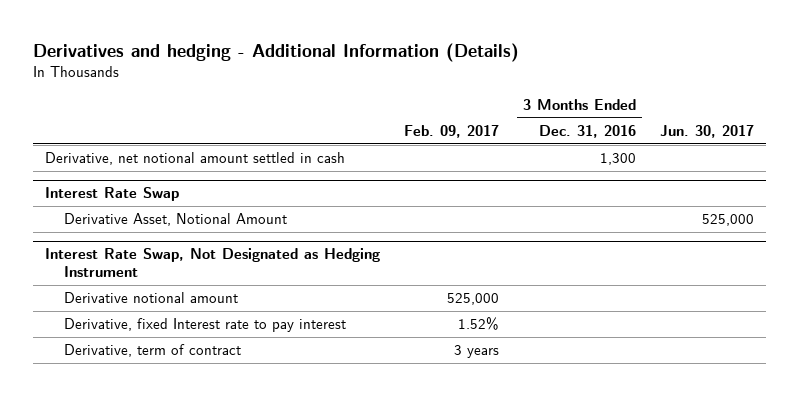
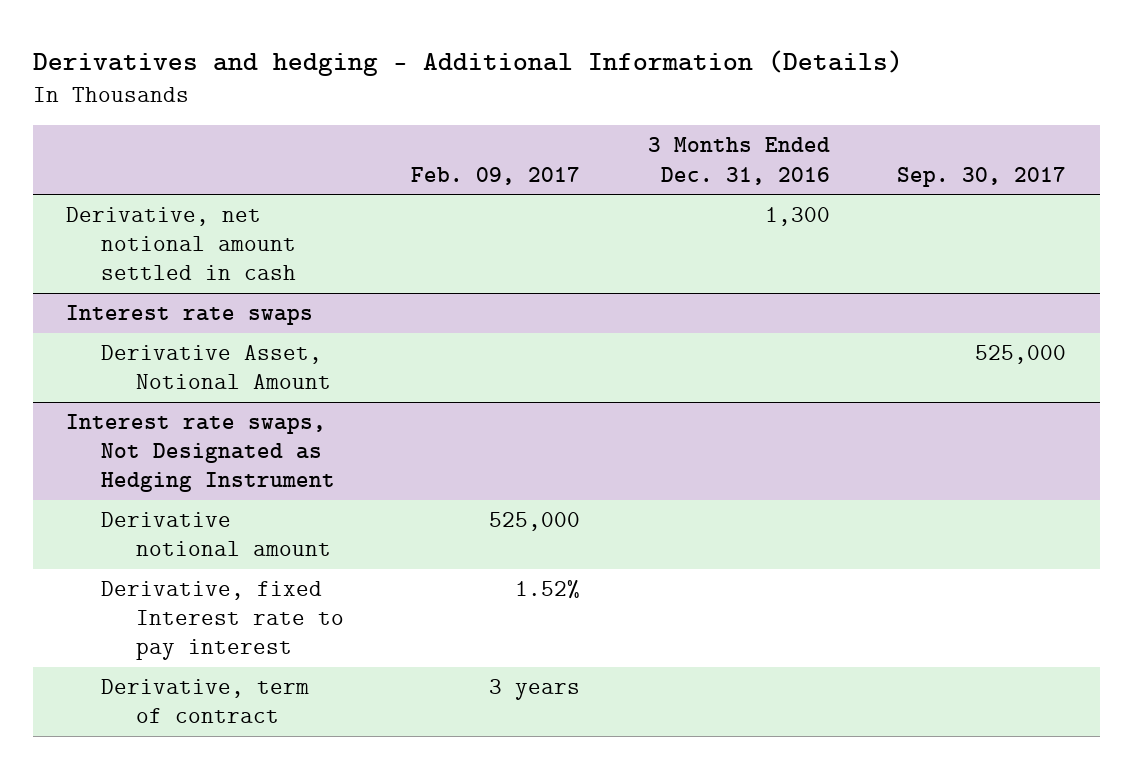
- | Feb. 09, 2017 | 3 Months Ended Dec. 31, 2016 | Jun. 30, 2017
+ | Feb. 09, 2017 | 3 Months Ended Dec. 31, 2016 | Sep. 30, 2017
- Interest Rate Swap
+ Interest rate swaps
- Interest Rate Swap, Not Designated as Hedging Instrument
+ Interest rate swaps, Not Designated as Hedging Instrument

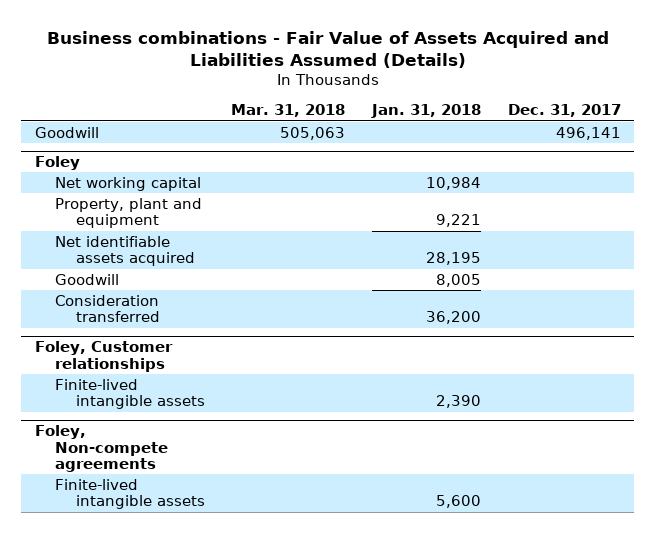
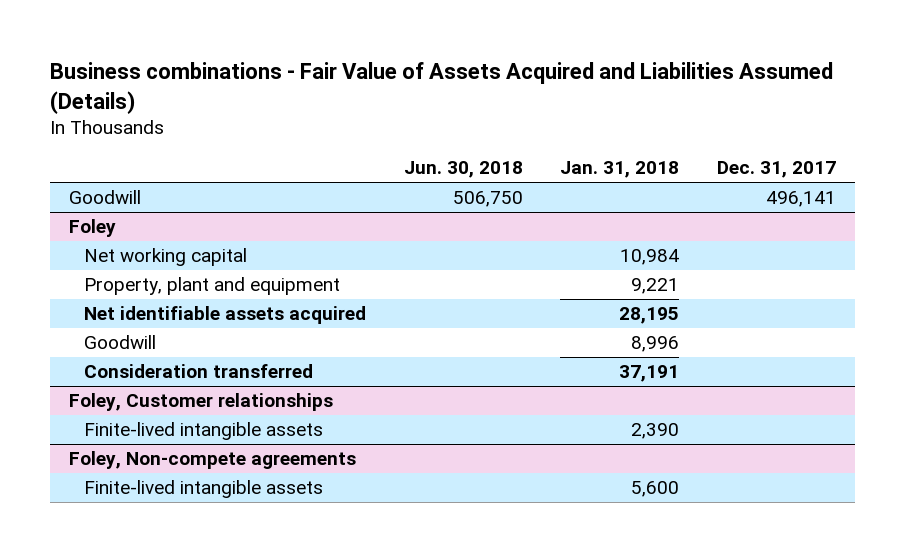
- | Mar. 31, 2018 | Jan. 31, 2018 | Dec. 31, 2017
+ | Jun. 30, 2018 | Jan. 31, 2018 | Dec. 31, 2017
@ Foley
- Goodwill | | 8,005 |
- Consideration transferred | | 36,200 |
+ Goodwill | | 8,996 |
+ Consideration transferred | | 37,191 |

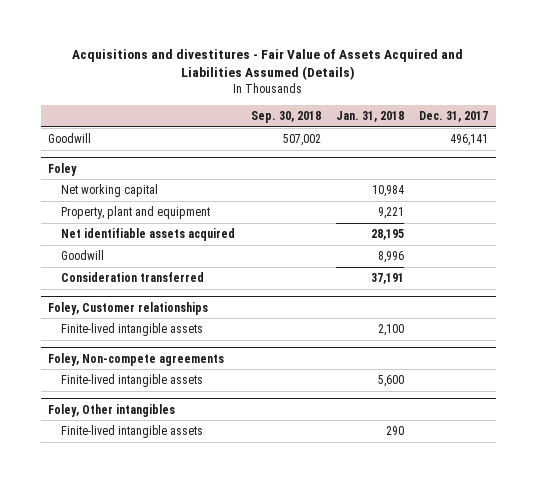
- Business combinations - Fair Value of Assets Acquired and Liabilities Assumed (Details)
+ Acquisitions and divestitures - Fair Value of Assets Acquired and Liabilities Assumed (Details)
- | Jun. 30, 2018 | Jan. 31, 2018 | Dec. 31, 2017
+ | Sep. 30, 2018 | Jan. 31, 2018 | Dec. 31, 2017
@ Foley, Customer relationships
- Finite-lived intangible assets | | 2,390 |
+ Finite-lived intangible assets | | 2,100 |
+ Foley, Other intangibles
+ Finite-lived intangible assets | | 290 |

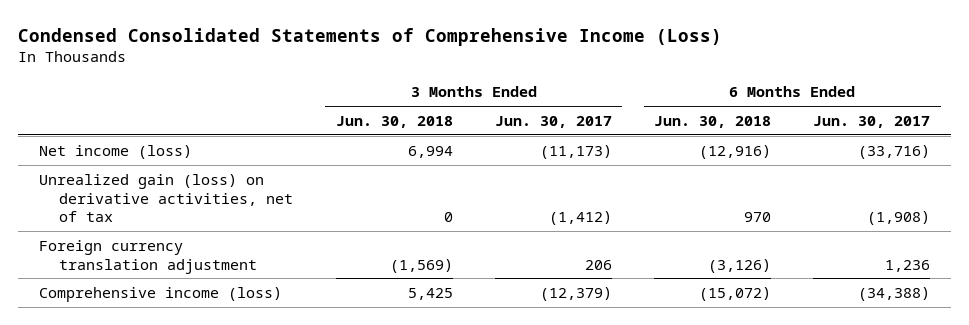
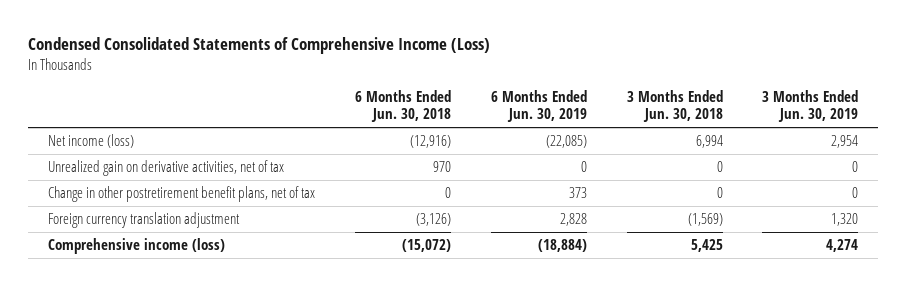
- | 3 Months Ended Jun. 30, 2018 | 3 Months Ended Jun. 30, 2017 | 6 Months Ended Jun. 30, 2018 | 6 Months Ended Jun. 30, 2017
+ | 6 Months Ended Jun. 30, 2018 | 6 Months Ended Jun. 30, 2019 | 3 Months Ended Jun. 30, 2018 | 3 Months Ended Jun. 30, 2019
- Unrealized gain (loss) on derivative activities, net of tax | 0 | (1,412) | 970 | (1,908)
+ Unrealized gain on derivative activities, net of tax | 970 | 0 | 0 | 0
+ Change in other postretirement benefit plans, net of tax | 0 | 373 | 0 | 0

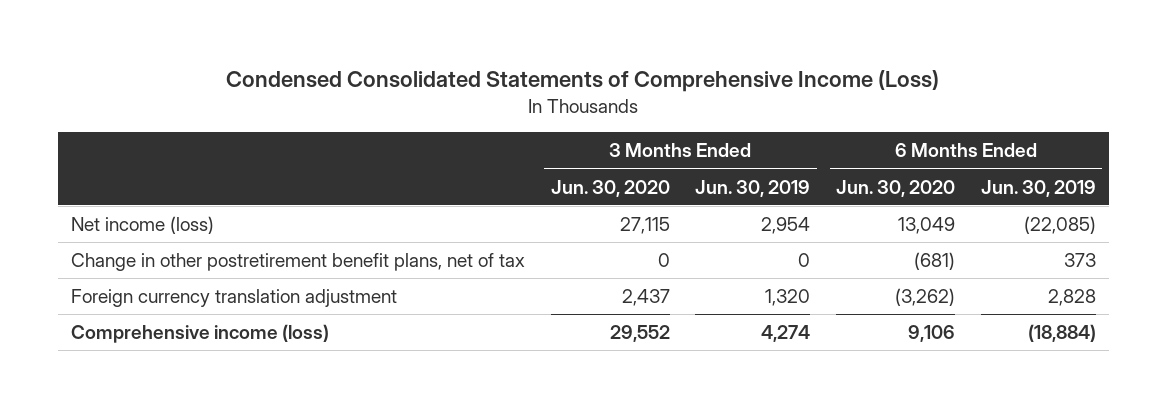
- | 6 Months Ended Jun. 30, 2018 | 6 Months Ended Jun. 30, 2019 | 3 Months Ended Jun. 30, 2018 | 3 Months Ended Jun. 30, 2019
+ | 3 Months Ended Jun. 30, 2020 | 3 Months Ended Jun. 30, 2019 | 6 Months Ended Jun. 30, 2020 | 6 Months Ended Jun. 30, 2019
- Unrealized gain on derivative activities, net of tax | 970 | 0 | 0 | 0

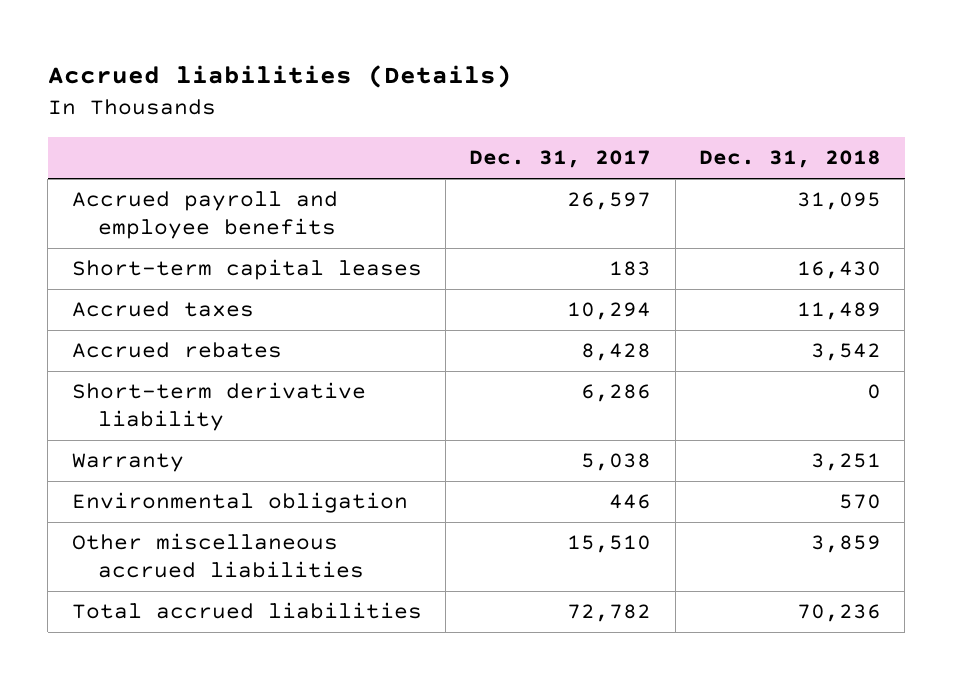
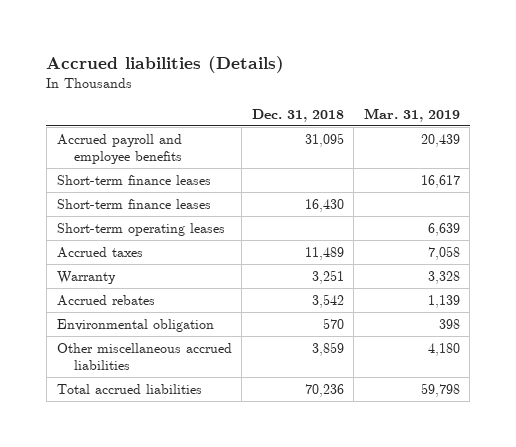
- | Dec. 31, 2017 | Dec. 31, 2018
+ | Dec. 31, 2018 | Mar. 31, 2019
- Short-term capital leases | 183 | 16,430
+ Short-term finance leases | | 16,617
+ Short-term finance leases | 16,430 |
+ Short-term operating leases | | 6,639
- Short-term derivative liability | 6,286 | 0
moved down: Accrued rebates | 3,542 | 1,139

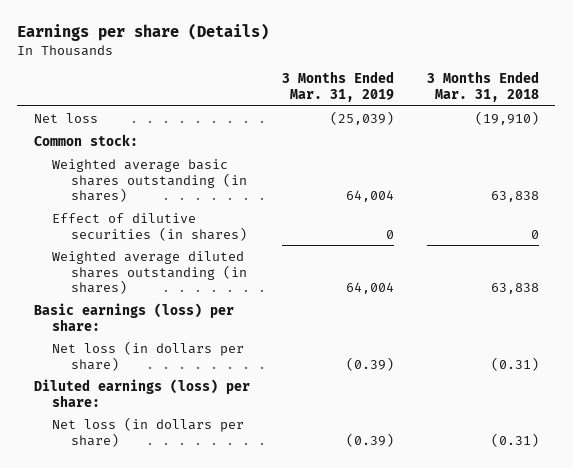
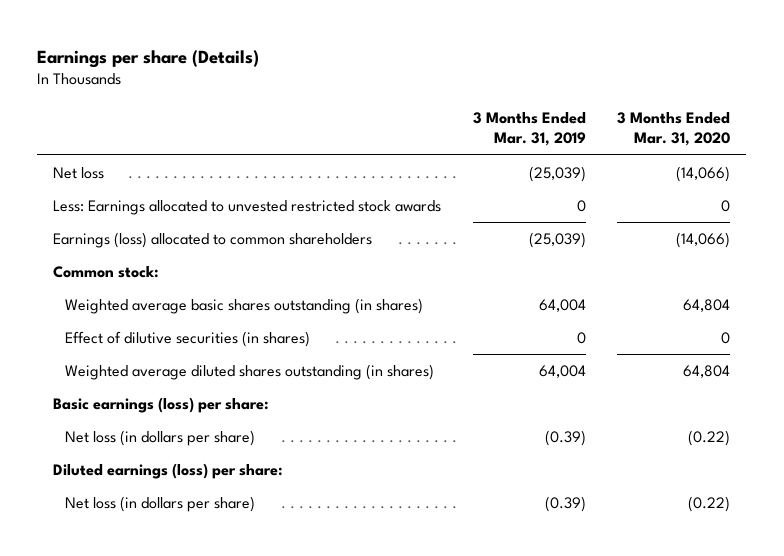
- | 3 Months Ended Mar. 31, 2019 | 3 Months Ended Mar. 31, 2018
+ | 3 Months Ended Mar. 31, 2019 | 3 Months Ended Mar. 31, 2020
+ Less: Earnings allocated to unvested restricted stock awards | 0 | 0
+ Earnings (loss) allocated to common shareholders | (25,039) | (14,066)

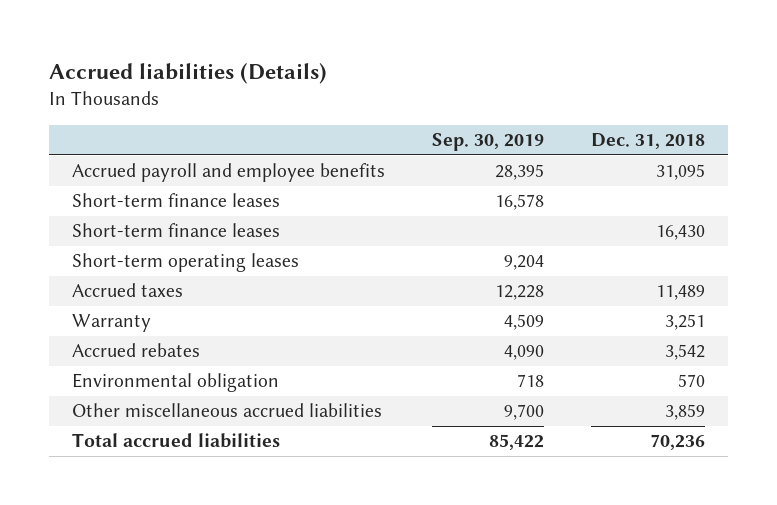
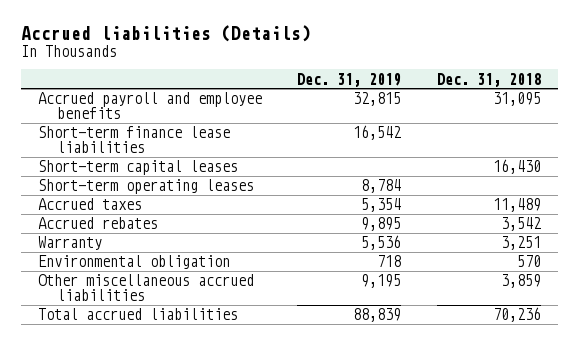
- | Sep. 30, 2019 | Dec. 31, 2018
+ | Dec. 31, 2019 | Dec. 31, 2018
- Short-term finance leases | 16,578 |
- Short-term finance leases | | 16,430
+ Short-term finance lease liabilities | 16,542 |
+ Short-term capital leases | | 16,430
moved down: Warranty | 5,536 | 3,251

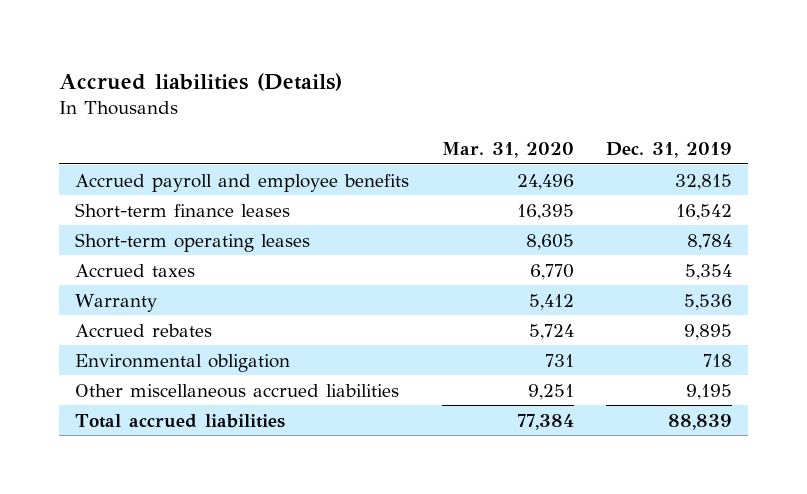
- | Dec. 31, 2019 | Dec. 31, 2018
+ | Mar. 31, 2020 | Dec. 31, 2019
- Short-term finance lease liabilities | 16,542 |
- Short-term capital leases | | 16,430
+ Short-term finance leases | 16,395 | 16,542
moved down: Accrued rebates | 5,724 | 9,895

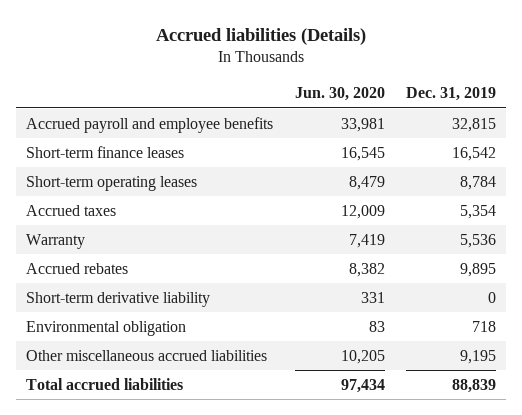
- | Mar. 31, 2020 | Dec. 31, 2019
+ | Jun. 30, 2020 | Dec. 31, 2019
+ Short-term derivative liability | 331 | 0

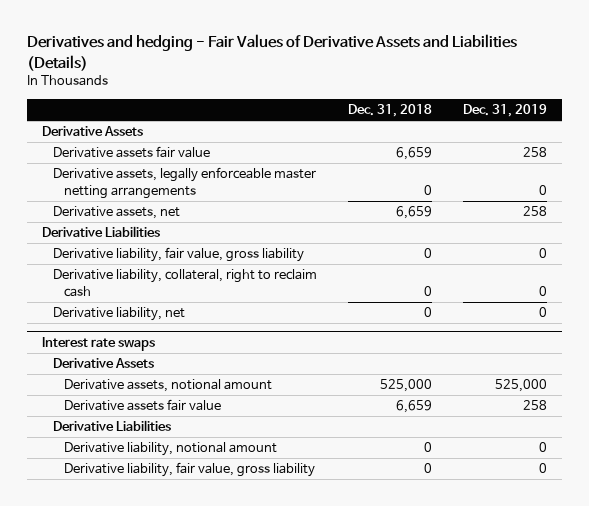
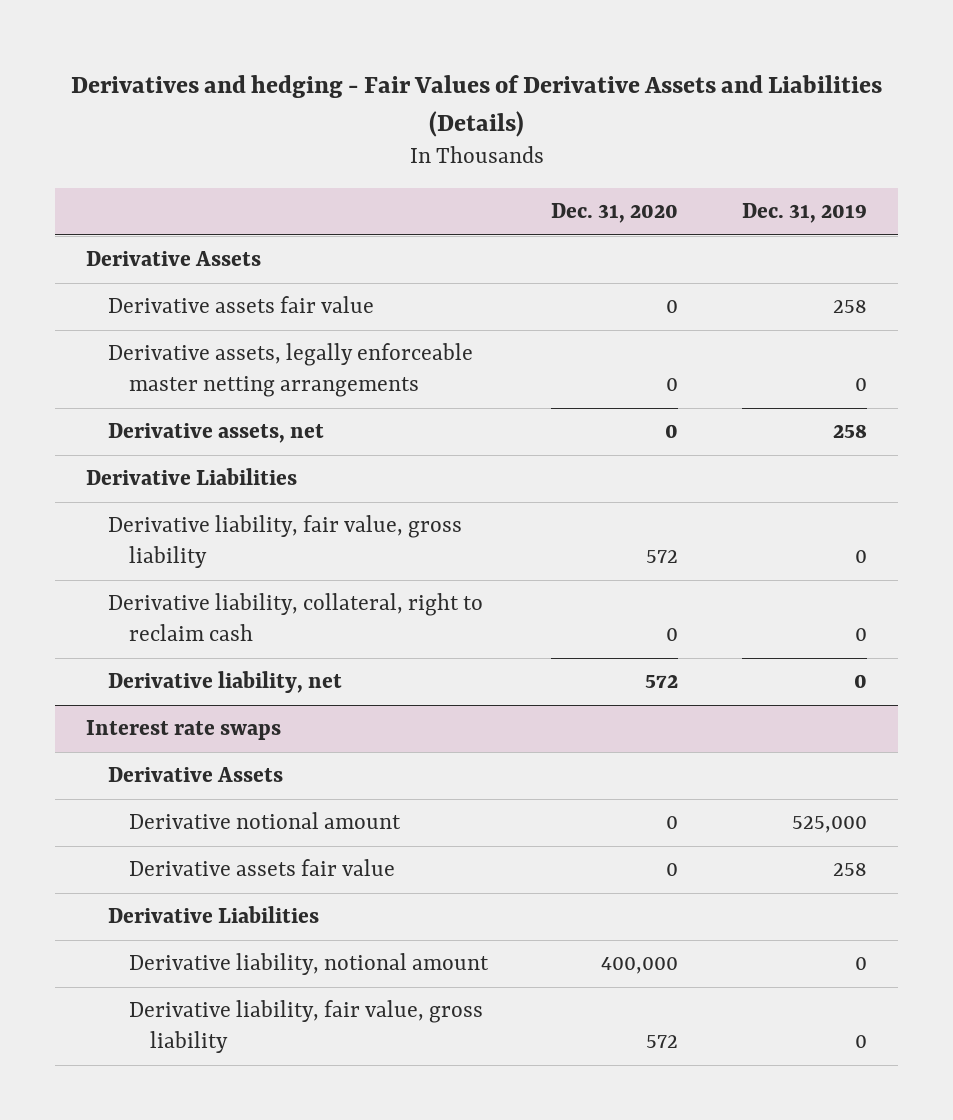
- | Dec. 31, 2018 | Dec. 31, 2019
+ | Dec. 31, 2020 | Dec. 31, 2019
@ Interest rate swaps
- Derivative assets, notional amount | 525,000 | 525,000
+ Derivative notional amount | 0 | 525,000

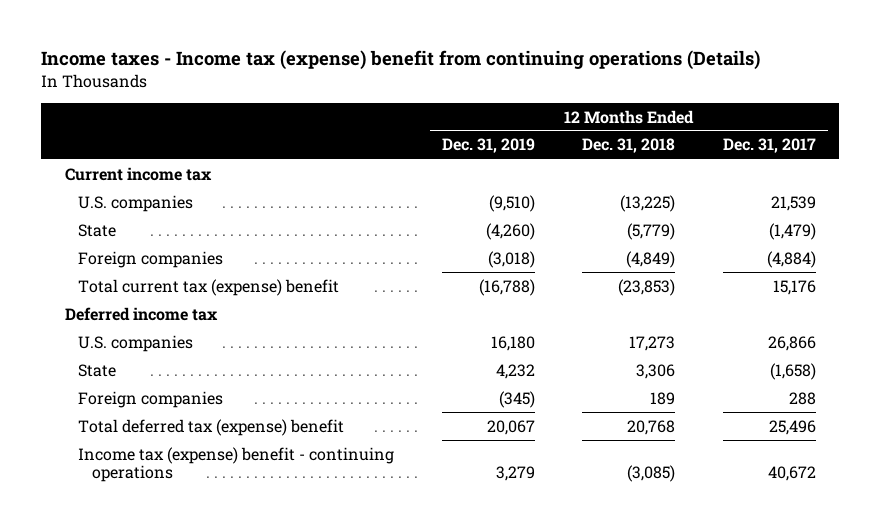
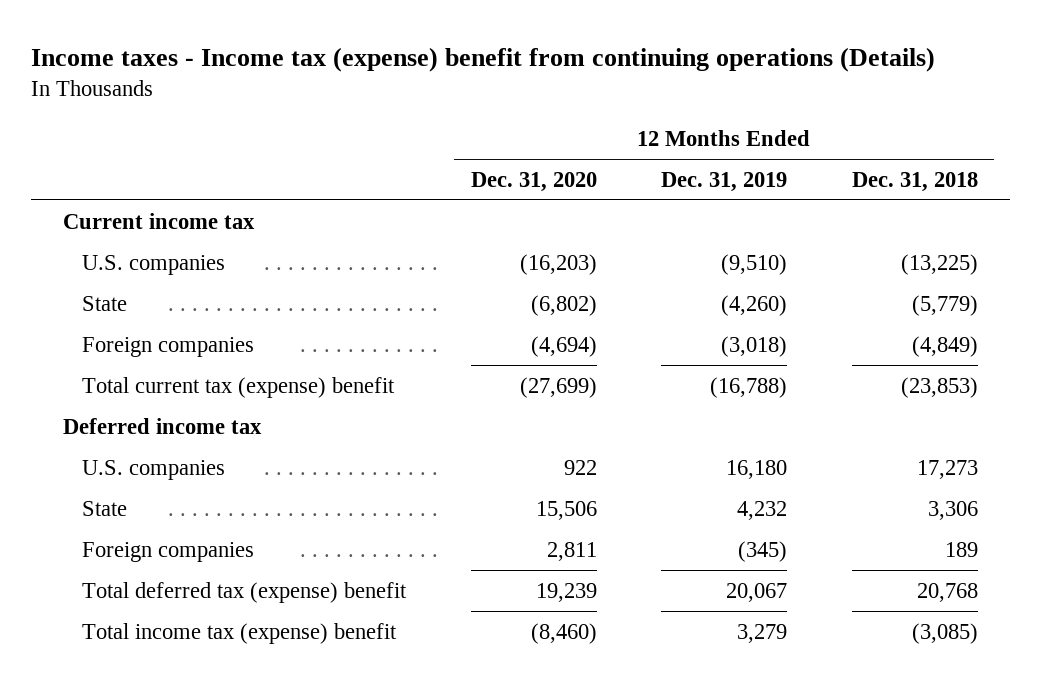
- | 12 Months Ended Dec. 31, 2019 | 12 Months Ended Dec. 31, 2018 | 12 Months Ended Dec. 31, 2017
+ | 12 Months Ended Dec. 31, 2020 | 12 Months Ended Dec. 31, 2019 | 12 Months Ended Dec. 31, 2018
- Income tax (expense) benefit - continuing operations | 3,279 | (3,085) | 40,672
+ Total income tax (expense) benefit | (8,460) | 3,279 | (3,085)

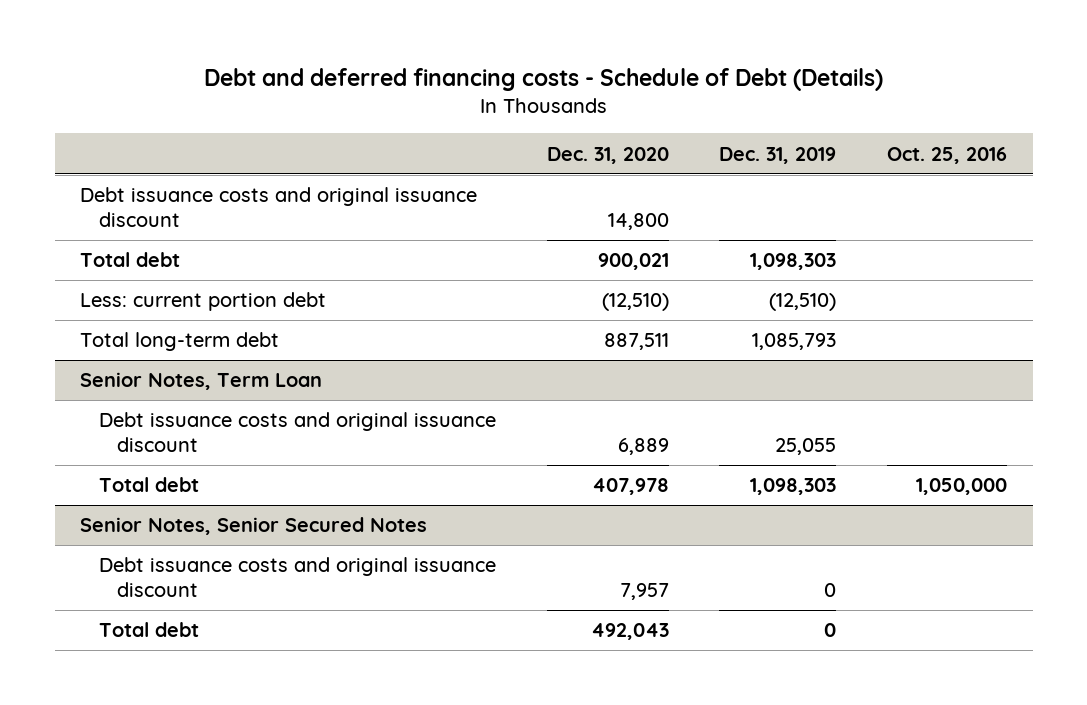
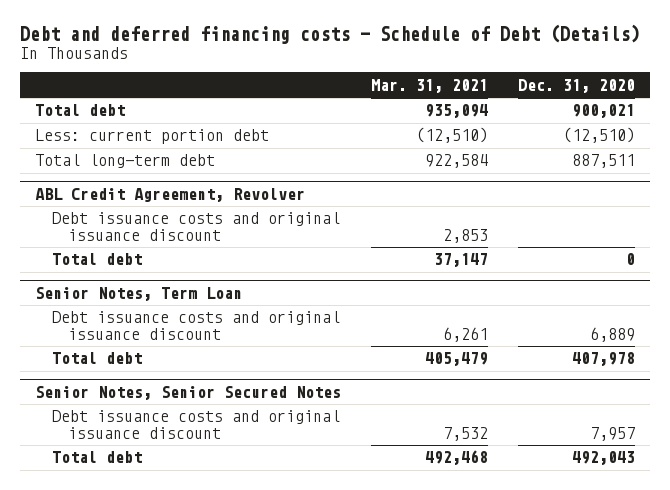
- | Dec. 31, 2020 | Dec. 31, 2019 | Oct. 25, 2016
+ | Mar. 31, 2021 | Dec. 31, 2020
- Debt issuance costs and original issuance discount | 14,800 | |
+ ABL Credit Agreement, Revolver
+ Debt issuance costs and original issuance discount | 2,853 |
+ Total debt | 37,147 | 0

